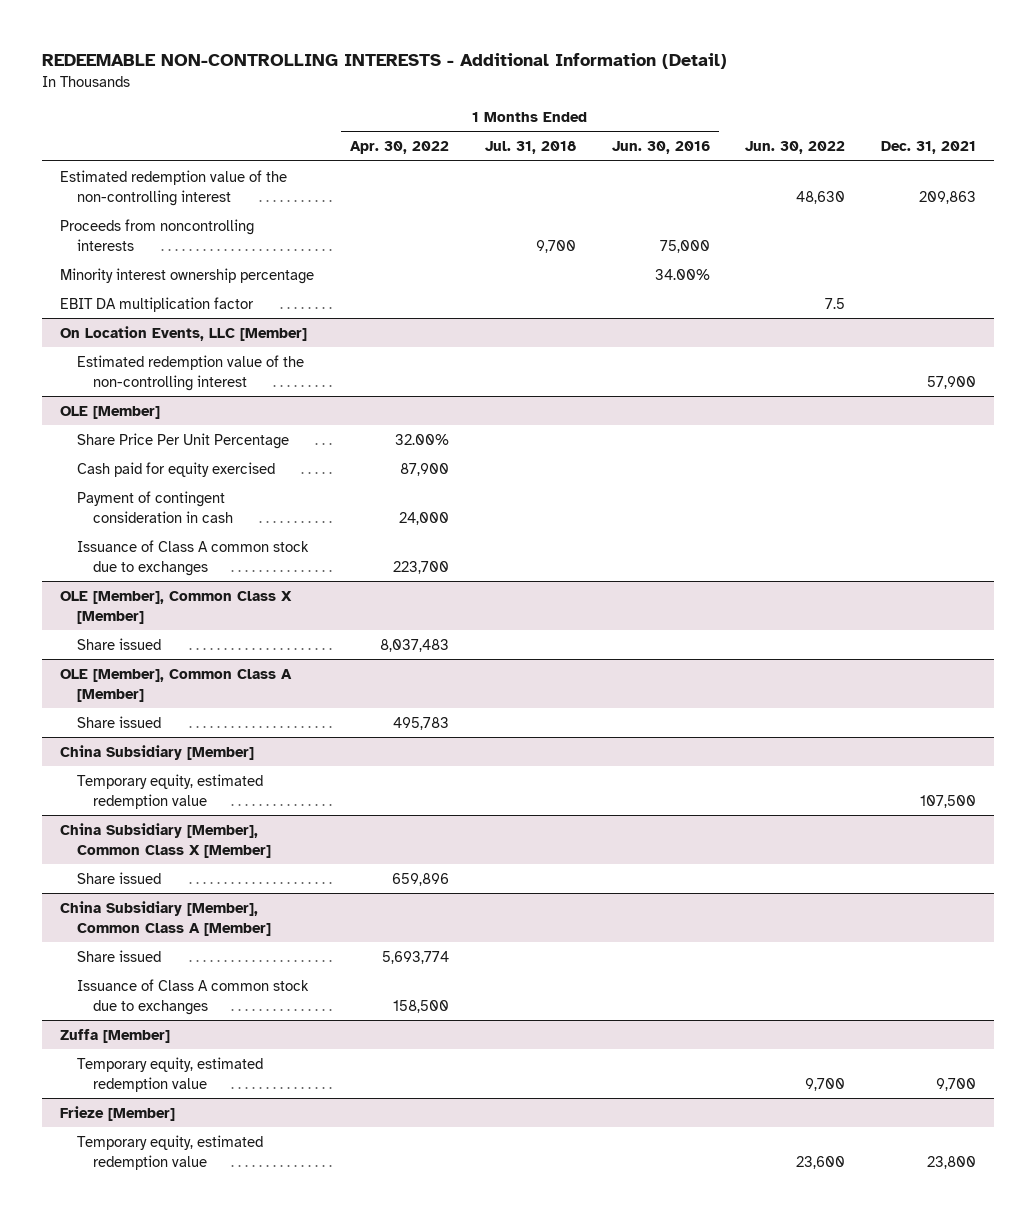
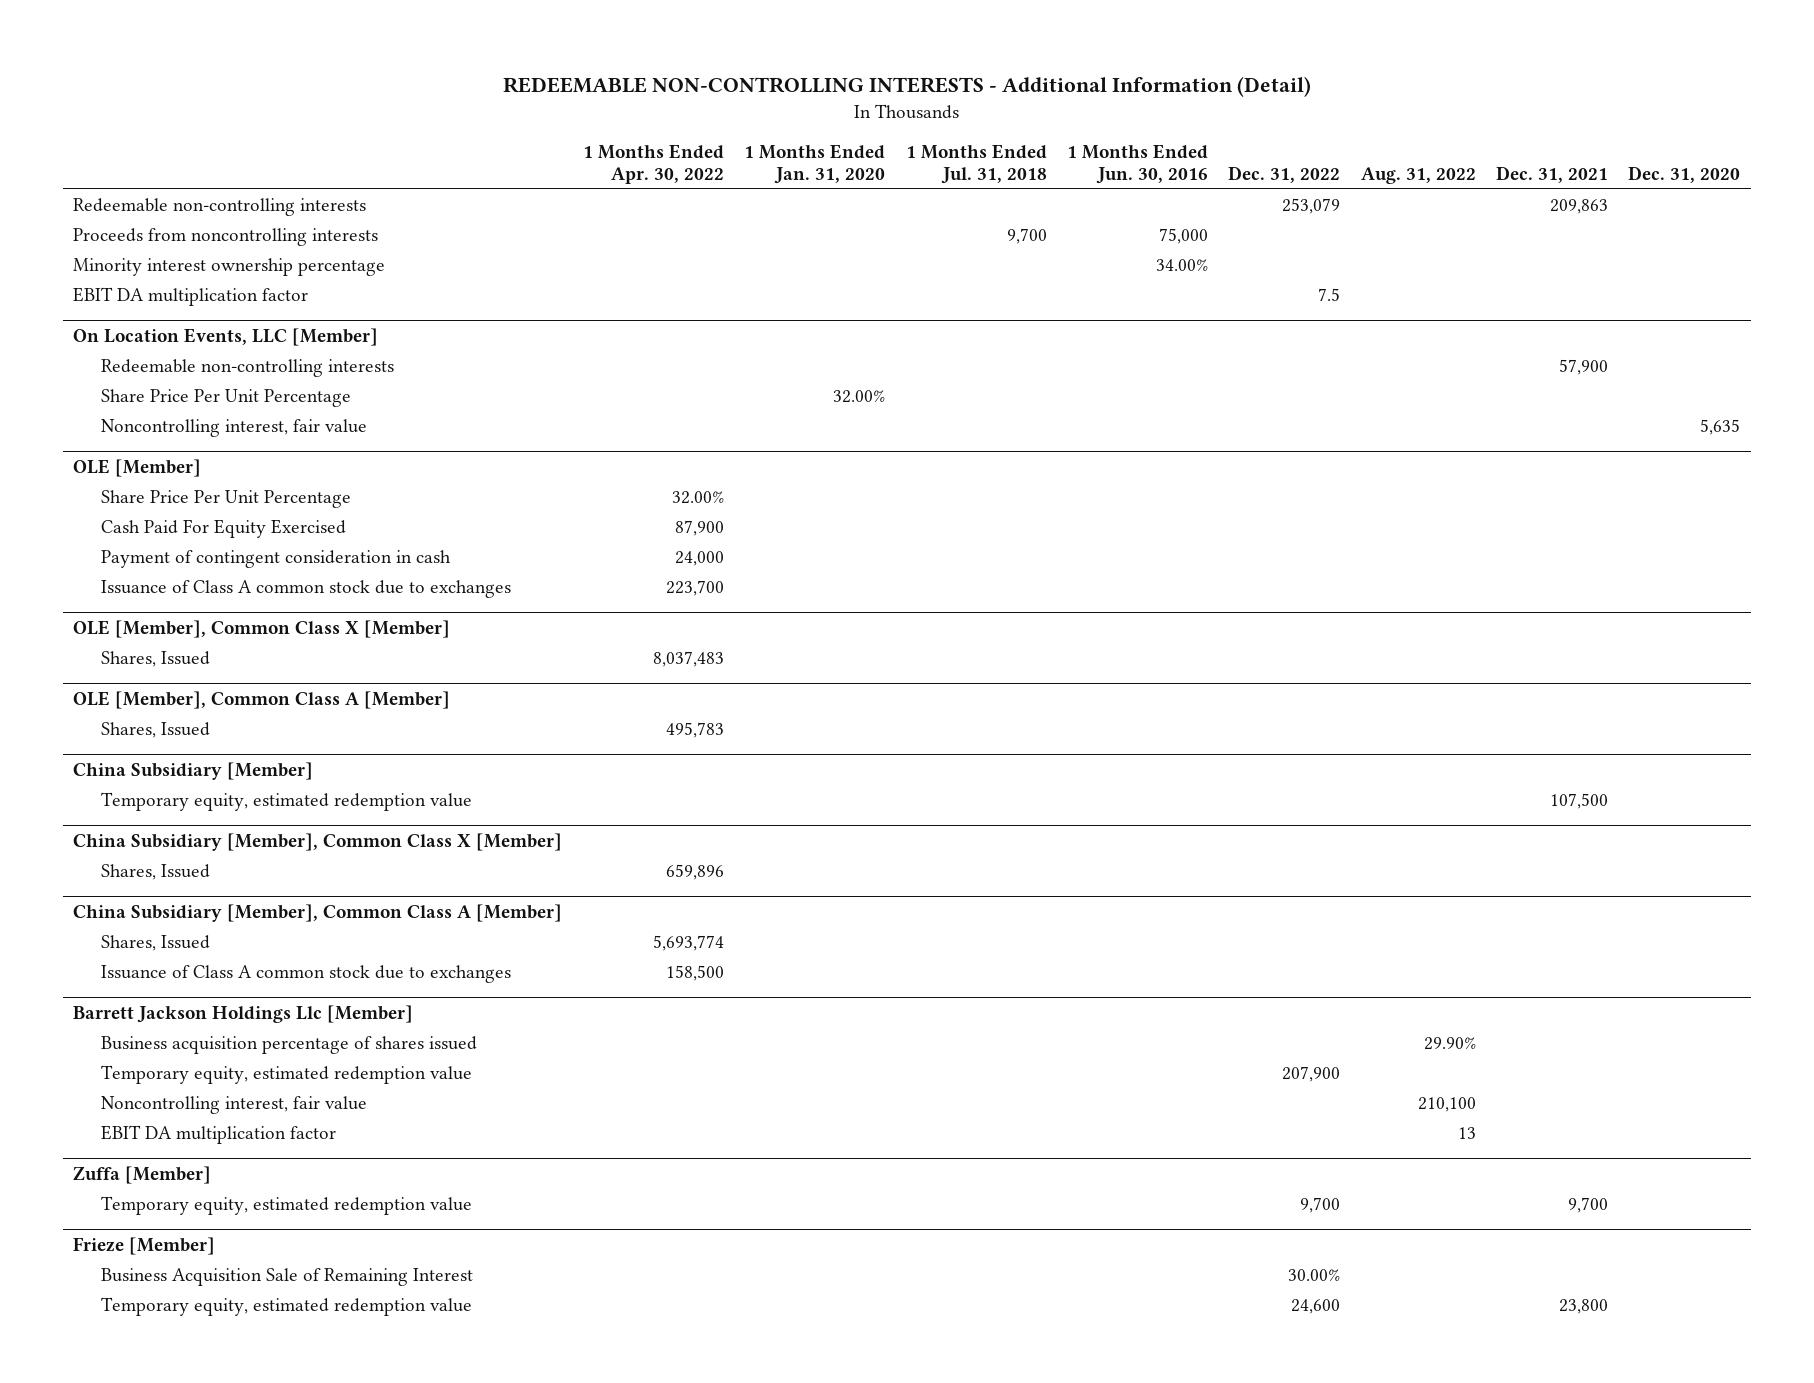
- | 1 Months Ended Apr. 30, 2022 | 1 Months Ended Jul. 31, 2018 | 1 Months Ended Jun. 30, 2016 | Jun. 30, 2022 | Dec. 31, 2021
+ | 1 Months Ended Apr. 30, 2022 | 1 Months Ended Jan. 31, 2020 | 1 Months Ended Jul. 31, 2018 | 1 Months Ended Jun. 30, 2016 | Dec. 31, 2022 | Aug. 31, 2022 | Dec. 31, 2021 | Dec. 31, 2020
- Estimated redemption value of the non-controlling interest | | | | 48,630 | 209,863
+ Redeemable non-controlling interests | | | | | 253,079 | | 209,863 |
@ On Location Events, LLC [Member]
- Estimated redemption value of the non-controlling interest | | | | | 57,900
+ Redeemable non-controlling interests | | | | | | | 57,900 |
+ Share Price Per Unit Percentage | | 32.00% | | | | | |
+ Noncontrolling interest, fair value | | | | | | | | 5,635
@ OLE [Member]
- Cash paid for equity exercised | 87,900 | | | |
+ Cash Paid For Equity Exercised | 87,900 | | | | | | |
@ OLE [Member], Common Class X [Member]
- Share issued | 8,037,483 | | | |
+ Shares, Issued | 8,037,483 | | | | | | |
@ OLE [Member], Common Class A [Member]
- Share issued | 495,783 | | | |
+ Shares, Issued | 495,783 | | | | | | |
@ China Subsidiary [Member], Common Class X [Member]
- Share issued | 659,896 | | | |
+ Shares, Issued | 659,896 | | | | | | |
@ China Subsidiary [Member], Common Class A [Member]
- Share issued | 5,693,774 | | | |
+ Shares, Issued | 5,693,774 | | | | | | |
+ Barrett Jackson Holdings Llc [Member]
+ Business acquisition percentage of shares issued | | | | | | 29.90% | |
+ Temporary equity, estimated redemption value | | | | | 207,900 | | |
+ Noncontrolling interest, fair value | | | | | | 210,100 | |
+ EBIT DA multiplication factor | | | | | | 13 | |
@ Frieze [Member]
+ Business Acquisition Sale of Remaining Interest | | | | | 30.00% | | |

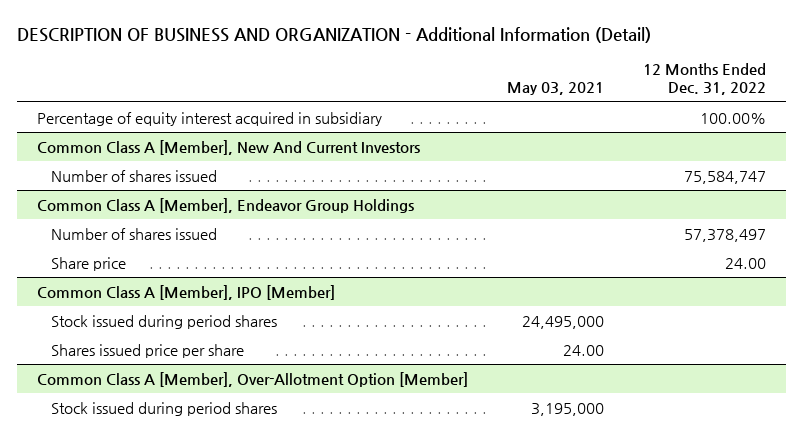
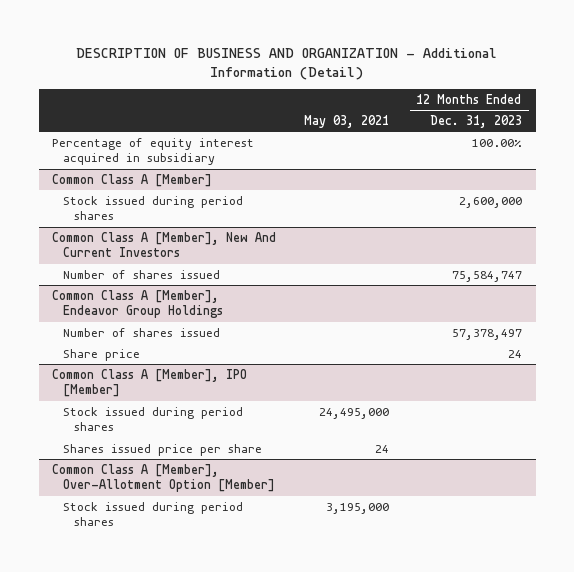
- | May 03, 2021 | 12 Months Ended Dec. 31, 2022
+ | May 03, 2021 | 12 Months Ended Dec. 31, 2023
+ Common Class A [Member]
+ Stock issued during period shares | | 2,600,000
@ Common Class A [Member], IPO [Member]
- Shares issued price per share | 24.00 |
+ Shares issued price per share | 24 |

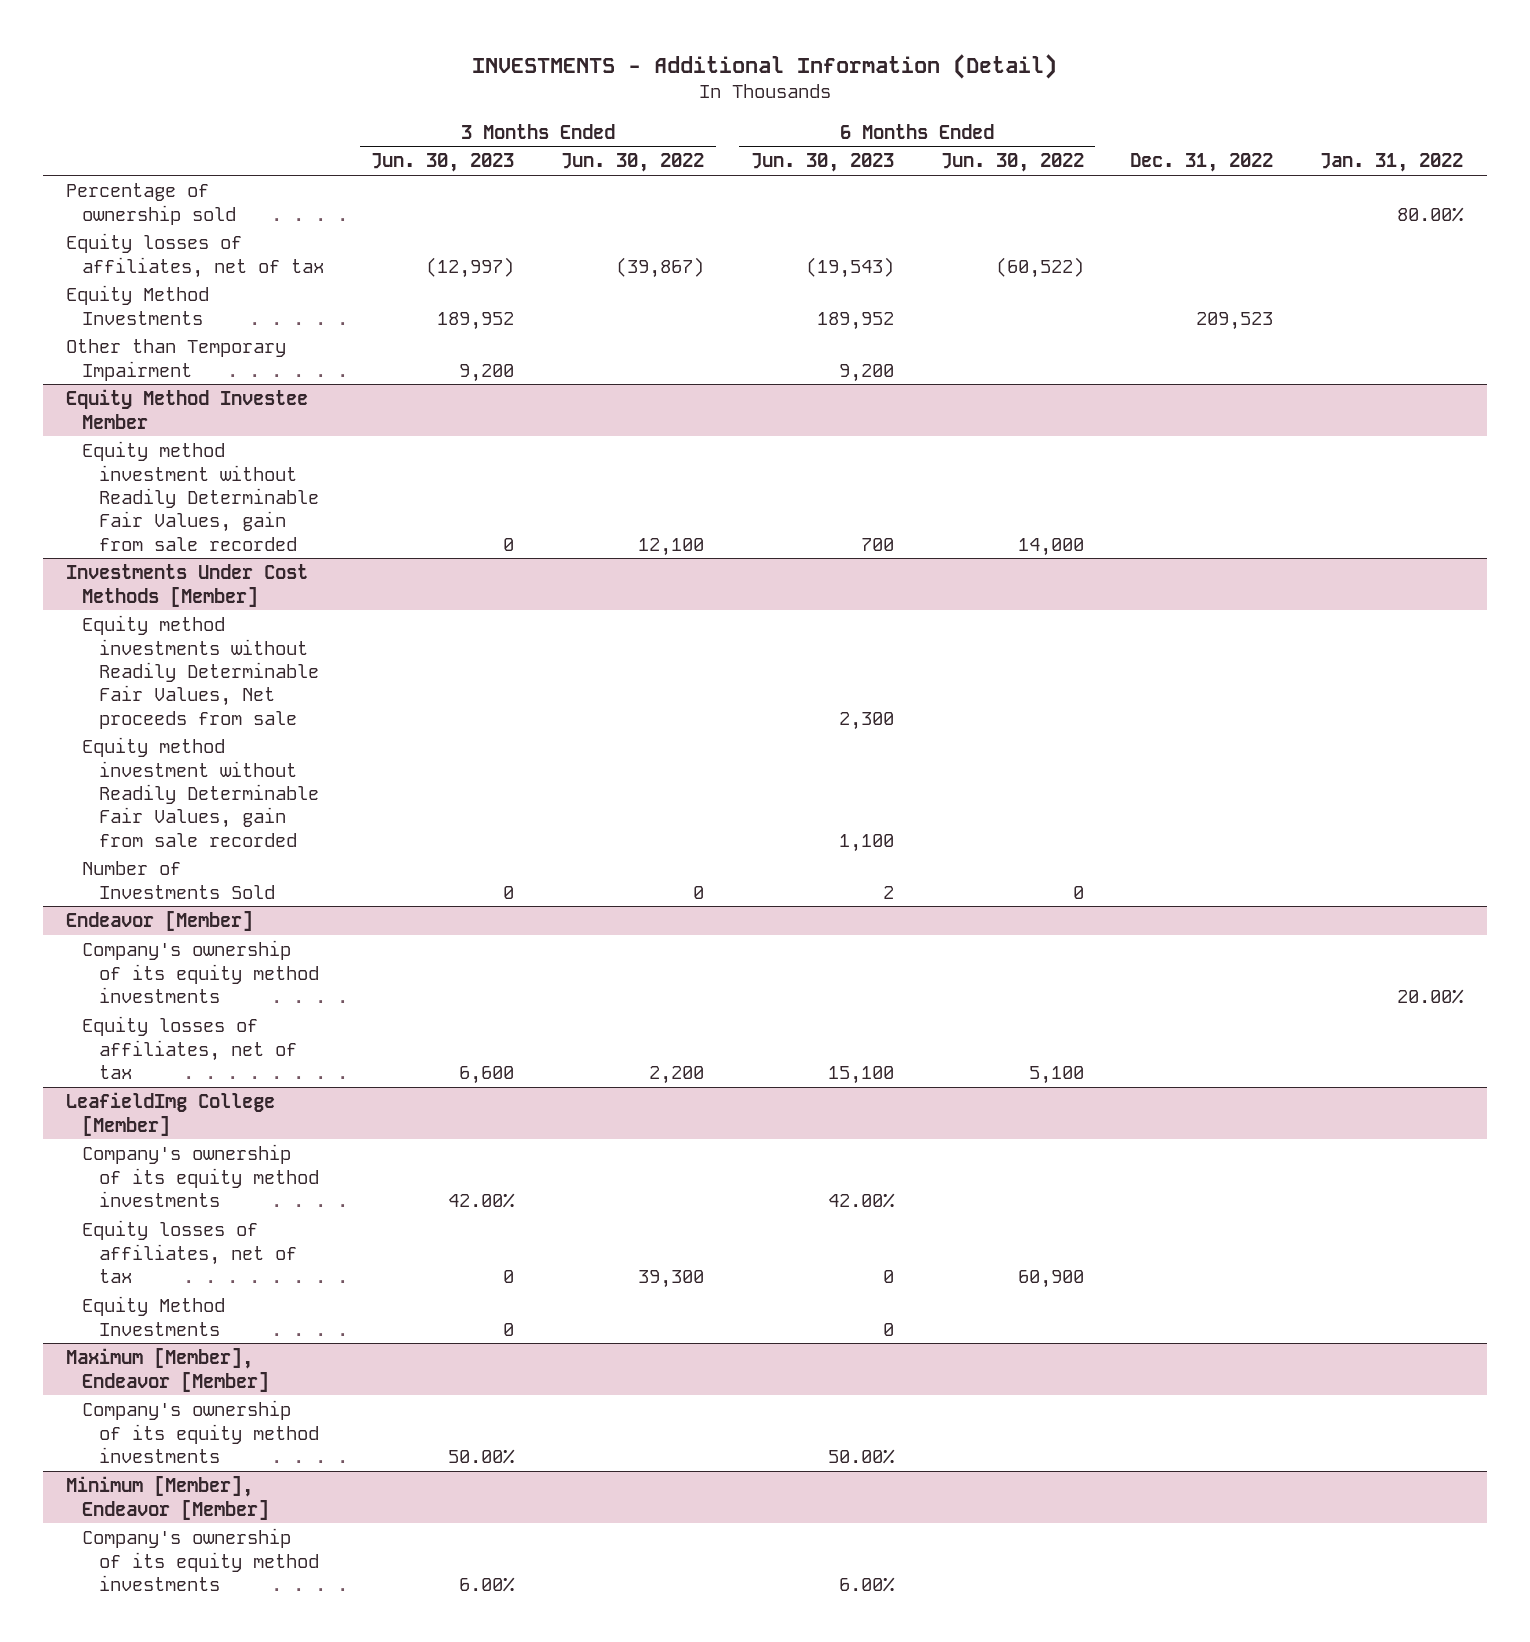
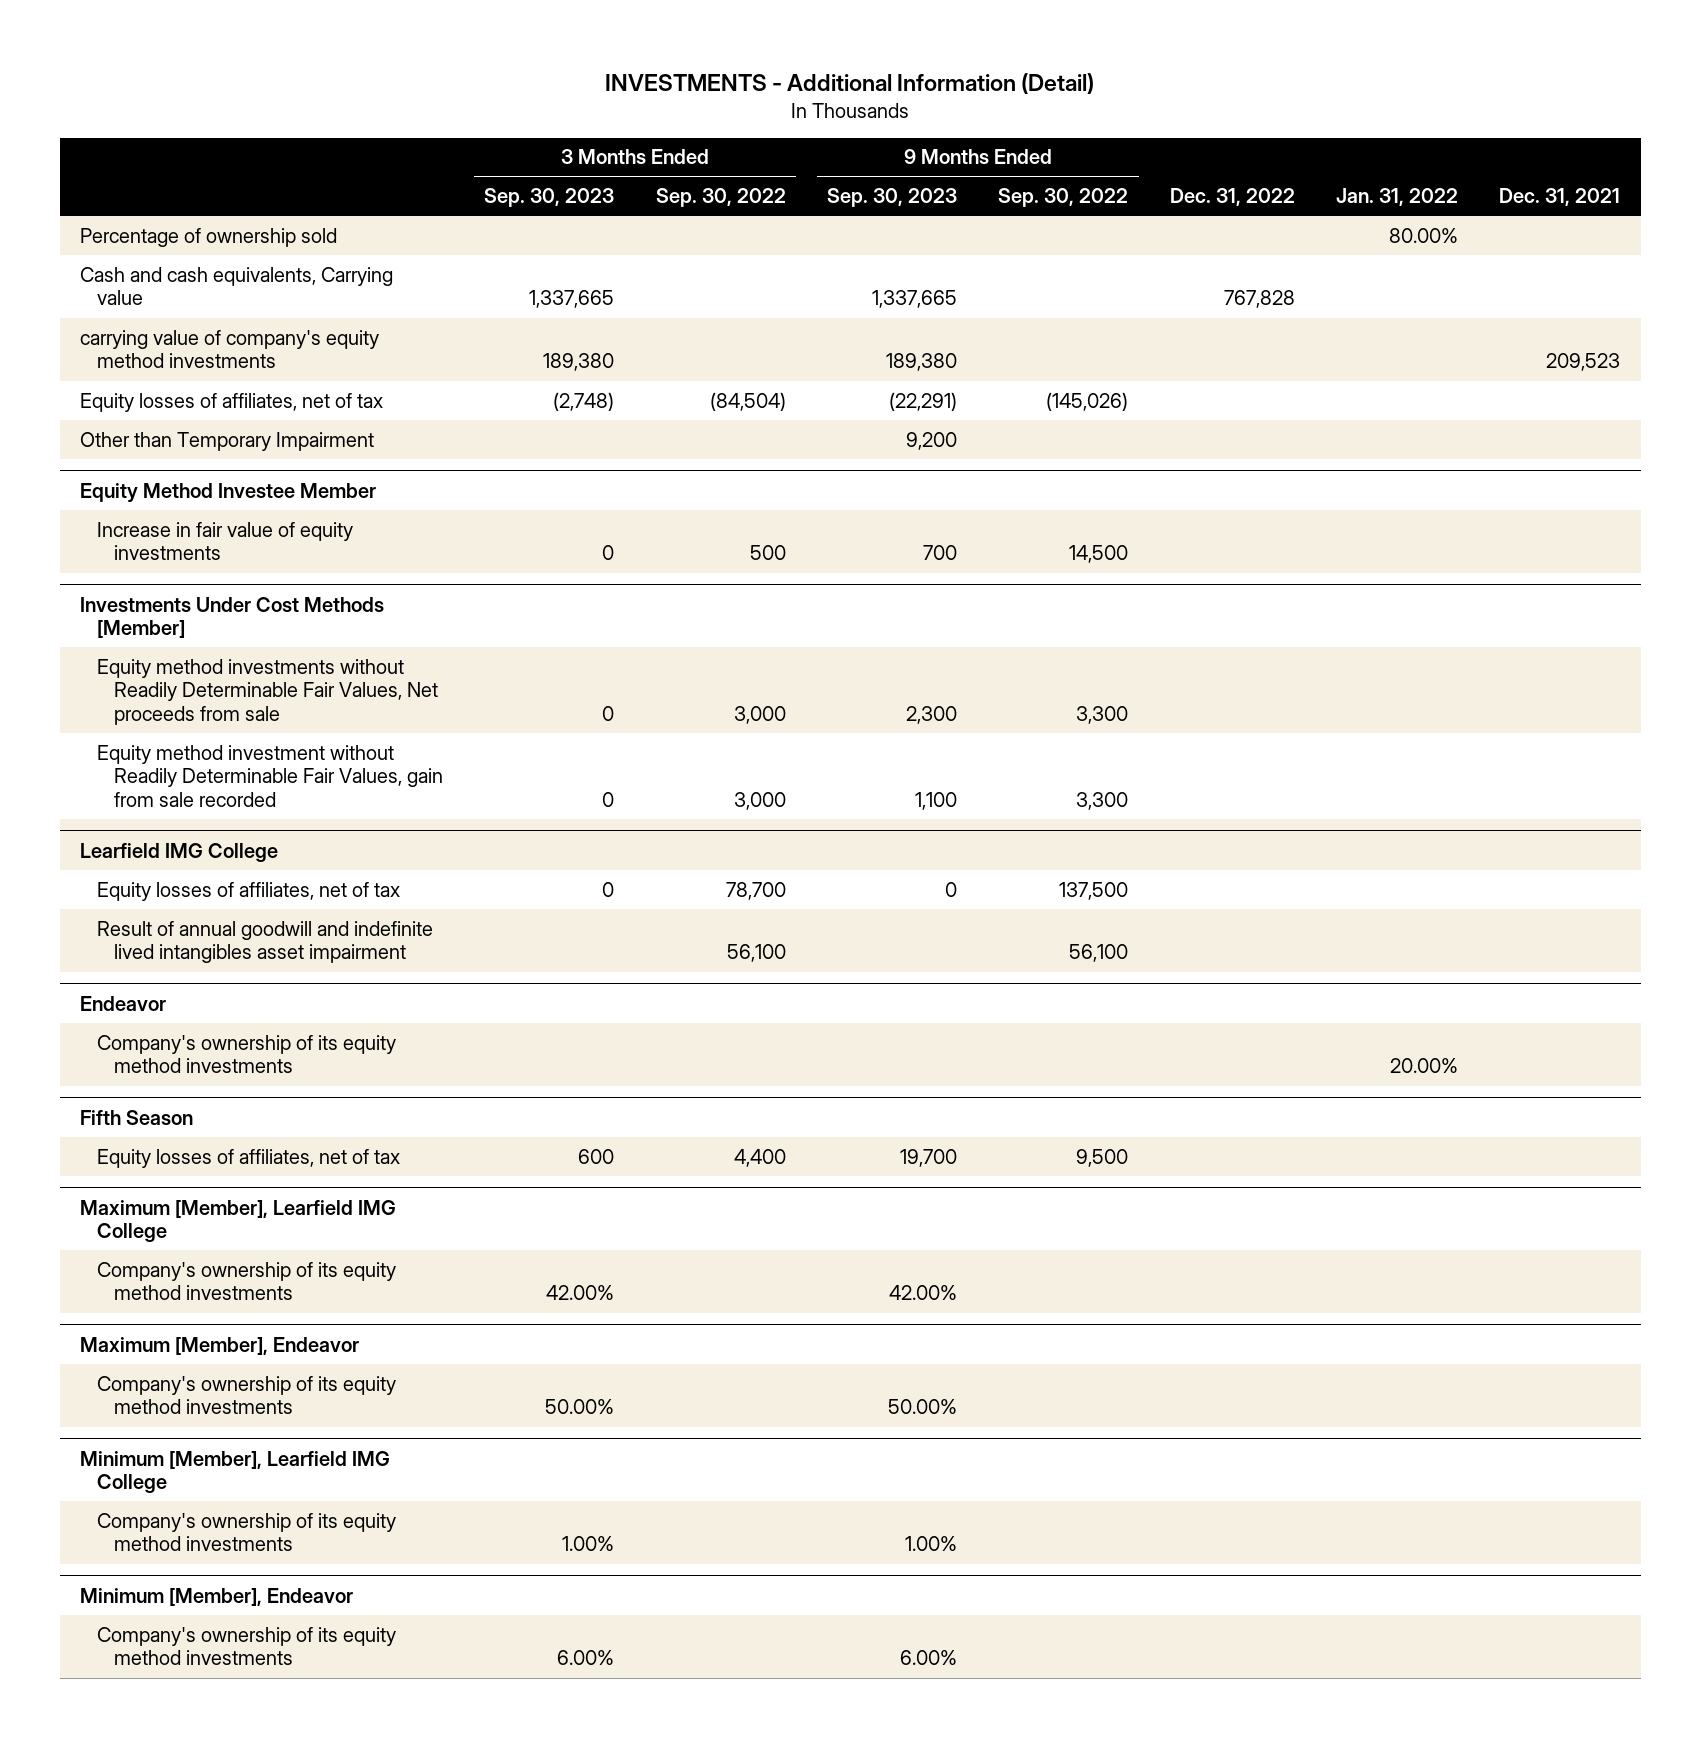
- | 3 Months Ended Jun. 30, 2023 | 3 Months Ended Jun. 30, 2022 | 6 Months Ended Jun. 30, 2023 | 6 Months Ended Jun. 30, 2022 | Dec. 31, 2022 | Jan. 31, 2022
+ | 3 Months Ended Sep. 30, 2023 | 3 Months Ended Sep. 30, 2022 | 9 Months Ended Sep. 30, 2023 | 9 Months Ended Sep. 30, 2022 | Dec. 31, 2022 | Jan. 31, 2022 | Dec. 31, 2021
+ Cash and cash equivalents, Carrying value | 1,337,665 | | 1,337,665 | | 767,828 | |
+ carrying value of company's equity method investments | 189,380 | | 189,380 | | | | 209,523
- Equity Method Investments | 189,952 | | 189,952 | | 209,523 |
@ Equity Method Investee Member
- Equity method investment without Readily Determinable Fair Values, gain from sale recorded | 0 | 12,100 | 700 | 14,000 | |
+ Increase in fair value of equity investments | 0 | 500 | 700 | 14,500 | | |
@ Investments Under Cost Methods [Member]
- Number of Investments Sold | 0 | 0 | 2 | 0 | |
- Endeavor [Member]
+ Learfield IMG College
+ Equity losses of affiliates, net of tax | 0 | 78,700 | 0 | 137,500 | | |
+ Result of annual goodwill and indefinite lived intangibles asset impairment | | 56,100 | | 56,100 | | |
+ Endeavor
- Equity losses of affiliates, net of tax | 6,600 | 2,200 | 15,100 | 5,100 | |
- LeafieldImg College [Member]
- Company's ownership of its equity method investments | 42.00% | | 42.00% | | |
- Equity losses of affiliates, net of tax | 0 | 39,300 | 0 | 60,900 | |
- Equity Method Investments | 0 | | 0 | | |
- Maximum [Member], Endeavor [Member]
+ Fifth Season
+ Equity losses of affiliates, net of tax | 600 | 4,400 | 19,700 | 9,500 | | |
+ Maximum [Member], Learfield IMG College
+ Company's ownership of its equity method investments | 42.00% | | 42.00% | | | |
+ Maximum [Member], Endeavor
- Minimum [Member], Endeavor [Member]
+ Minimum [Member], Learfield IMG College
+ Company's ownership of its equity method investments | 1.00% | | 1.00% | | | |
+ Minimum [Member], Endeavor

